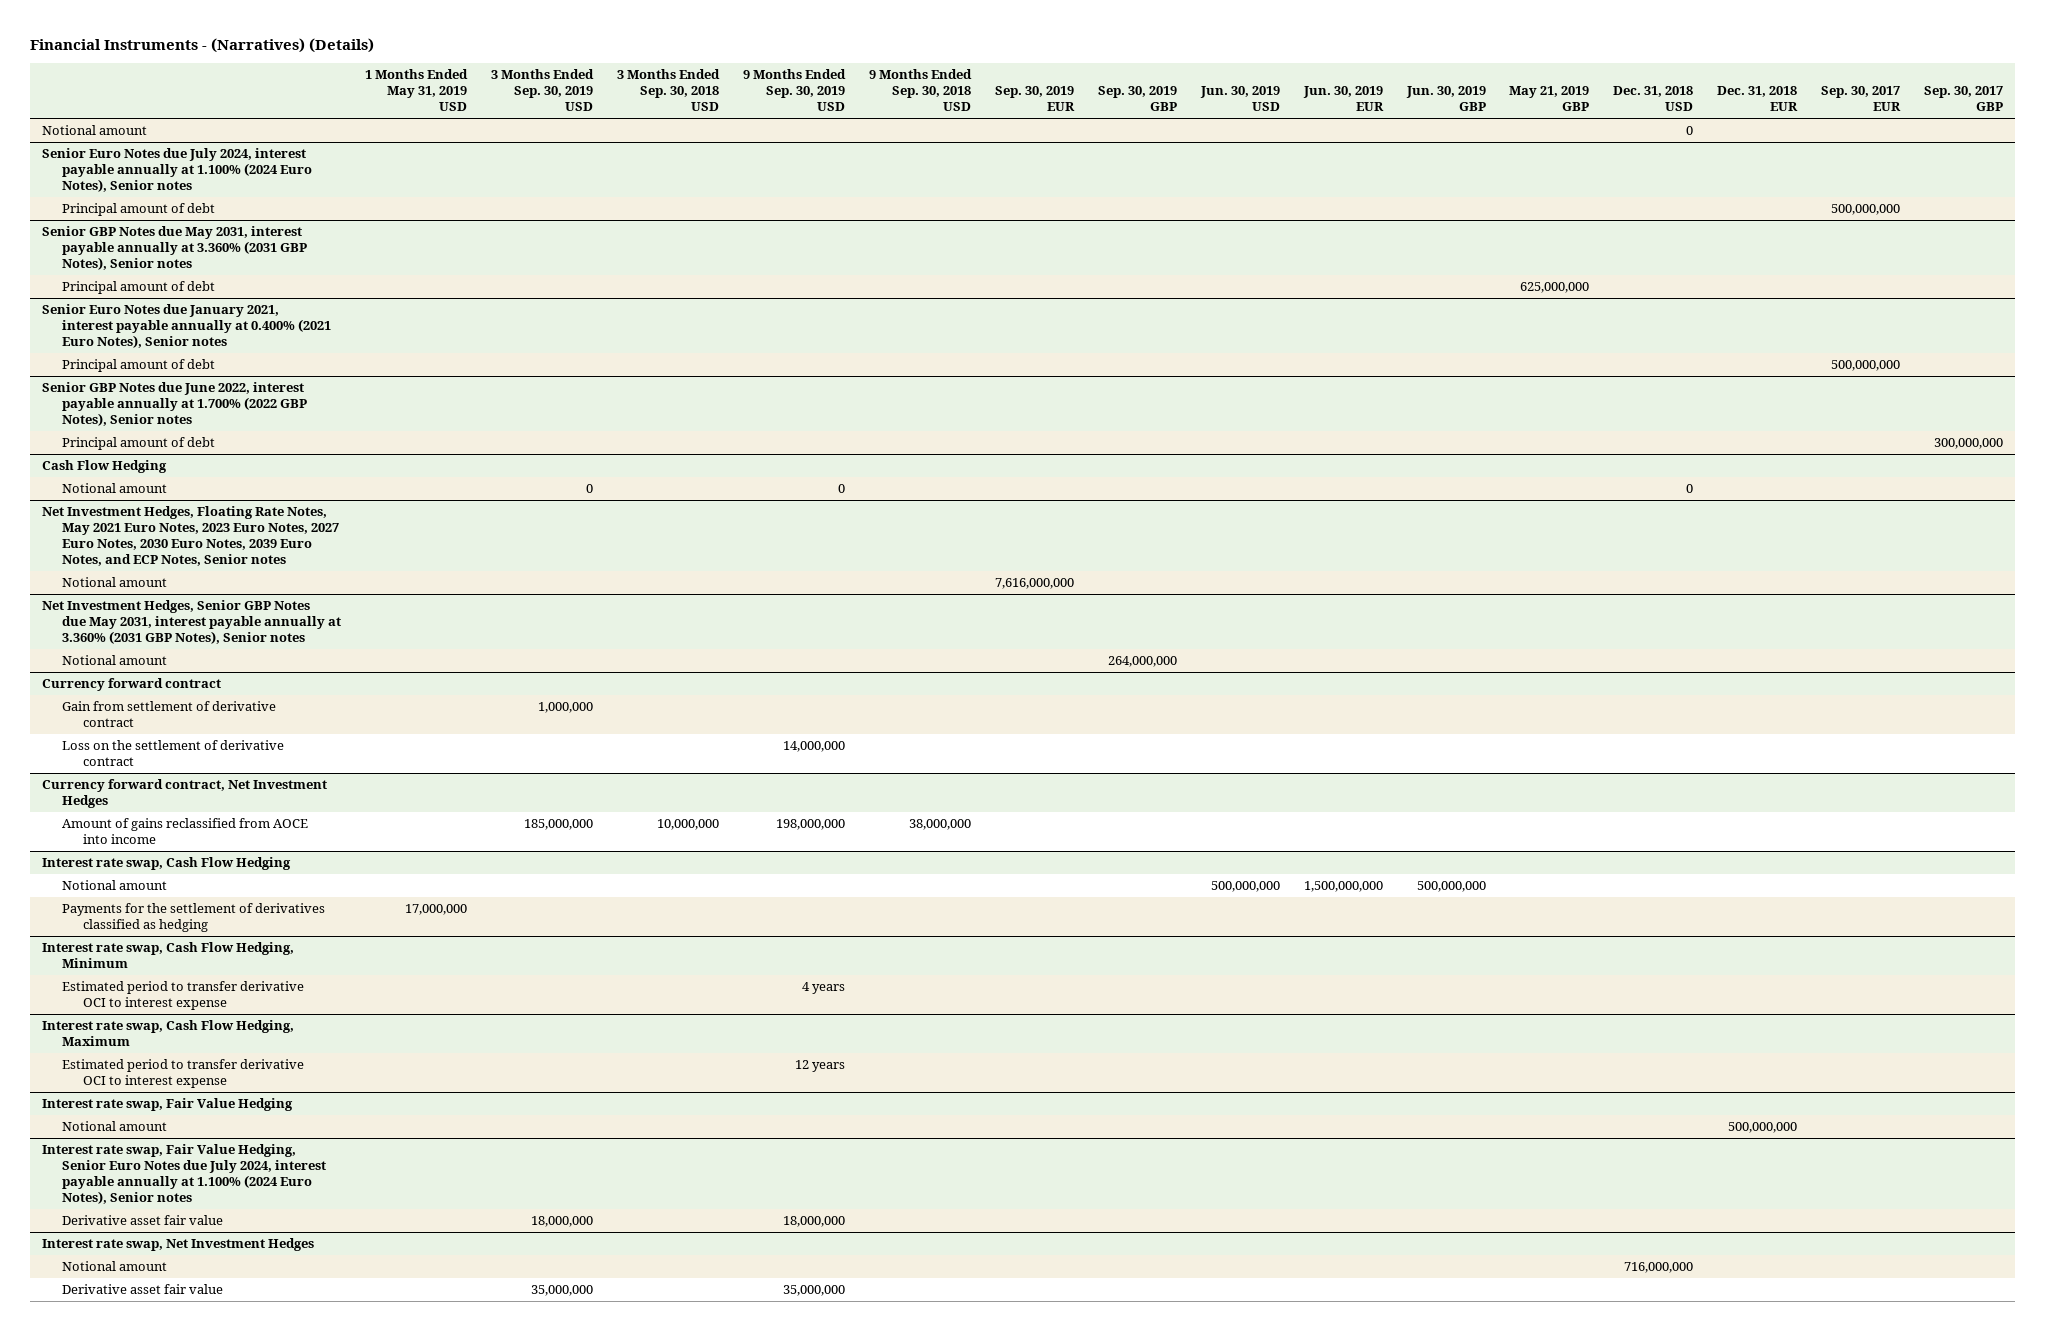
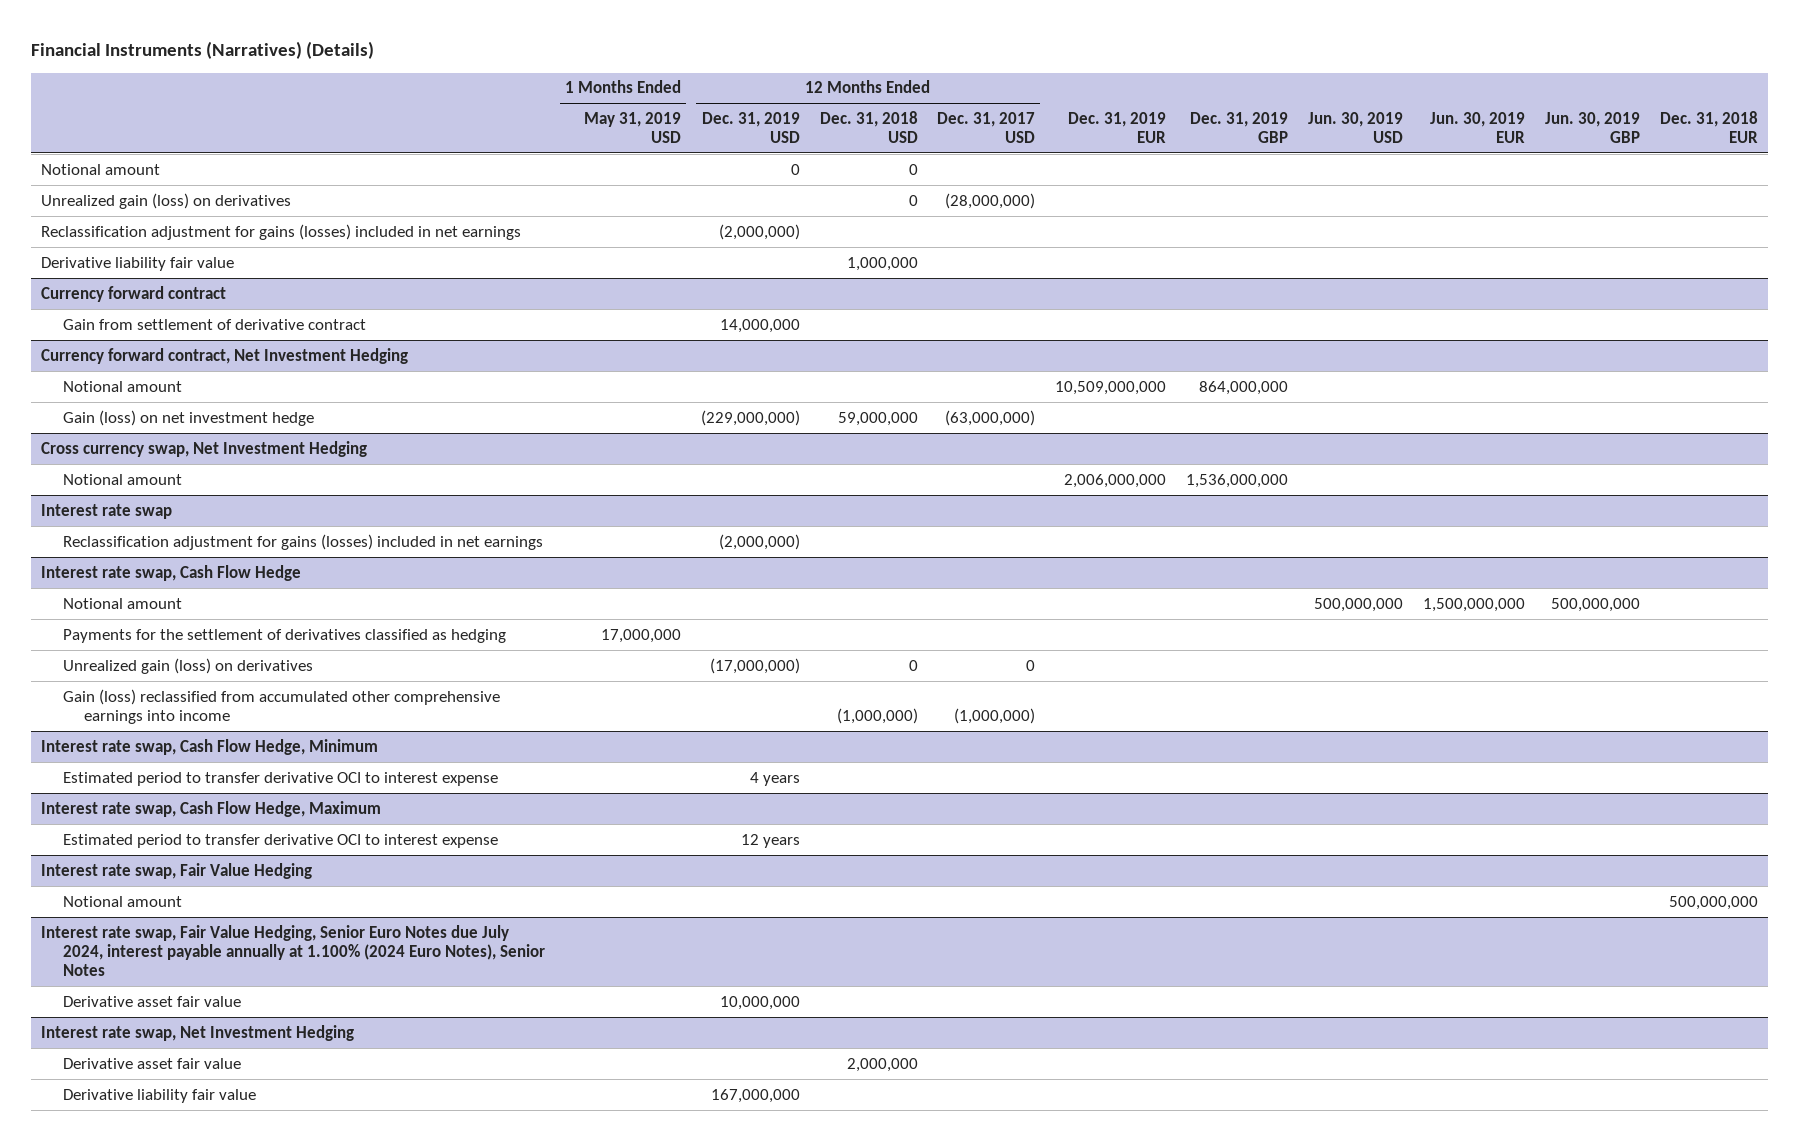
- Financial Instruments - (Narratives) (Details)
+ Financial Instruments (Narratives) (Details)
- | 1 Months Ended May 31, 2019 USD | 3 Months Ended Sep. 30, 2019 USD | 3 Months Ended Sep. 30, 2018 USD | 9 Months Ended Sep. 30, 2019 USD | 9 Months Ended Sep. 30, 2018 USD | Sep. 30, 2019 EUR | Sep. 30, 2019 GBP | Jun. 30, 2019 USD | Jun. 30, 2019 EUR | Jun. 30, 2019 GBP | May 21, 2019 GBP | Dec. 31, 2018 USD | Dec. 31, 2018 EUR | Sep. 30, 2017 EUR | Sep. 30, 2017 GBP
+ | 1 Months Ended May 31, 2019 USD | 12 Months Ended Dec. 31, 2019 USD | 12 Months Ended Dec. 31, 2018 USD | 12 Months Ended Dec. 31, 2017 USD | Dec. 31, 2019 EUR | Dec. 31, 2019 GBP | Jun. 30, 2019 USD | Jun. 30, 2019 EUR | Jun. 30, 2019 GBP | Dec. 31, 2018 EUR
- Senior Euro Notes due July 2024, interest payable annually at 1.100% (2024 Euro Notes), Senior notes
- Principal amount of debt | | | | | | | | | | | | | | 500,000,000 |
- Senior GBP Notes due May 2031, interest payable annually at 3.360% (2031 GBP Notes), Senior notes
- Principal amount of debt | | | | | | | | | | | 625,000,000 | | | |
- Senior Euro Notes due January 2021, interest payable annually at 0.400% (2021 Euro Notes), Senior notes
- Principal amount of debt | | | | | | | | | | | | | | 500,000,000 |
- Senior GBP Notes due June 2022, interest payable annually at 1.700% (2022 GBP Notes), Senior notes
- Principal amount of debt | | | | | | | | | | | | | | | 300,000,000
- Cash Flow Hedging
- Notional amount | | 0 | | 0 | | | | | | | | 0 | | |
- Net Investment Hedges, Floating Rate Notes, May 2021 Euro Notes, 2023 Euro Notes, 2027 Euro Notes, 2030 Euro Notes, 2039 Euro Notes, and ECP Notes, Senior notes
- Notional amount | | | | | | 7,616,000,000 | | | | | | | | |
- Net Investment Hedges, Senior GBP Notes due May 2031, interest payable annually at 3.360% (2031 GBP Notes), Senior notes
- Notional amount | | | | | | | 264,000,000 | | | | | | | |
+ Unrealized gain (loss) on derivatives | | | 0 | (28,000,000) | | | | | |
+ Reclassification adjustment for gains (losses) included in net earnings | | (2,000,000) | | | | | | | |
+ Derivative liability fair value | | | 1,000,000 | | | | | | |
@ Currency forward contract
- Loss on the settlement of derivative contract | | | | 14,000,000 | | | | | | | | | | |
- Currency forward contract, Net Investment Hedges
- Amount of gains reclassified from AOCE into income | | 185,000,000 | 10,000,000 | 198,000,000 | 38,000,000 | | | | | | | | | |
- Interest rate swap, Cash Flow Hedging
+ Currency forward contract, Net Investment Hedging
+ Notional amount | | | | | 10,509,000,000 | 864,000,000 | | | |
+ Gain (loss) on net investment hedge | | (229,000,000) | 59,000,000 | (63,000,000) | | | | | |
+ Cross currency swap, Net Investment Hedging
+ Notional amount | | | | | 2,006,000,000 | 1,536,000,000 | | | |
+ Interest rate swap
+ Reclassification adjustment for gains (losses) included in net earnings | | (2,000,000) | | | | | | | |
+ Interest rate swap, Cash Flow Hedge
- Interest rate swap, Cash Flow Hedging, Minimum
+ Unrealized gain (loss) on derivatives | | (17,000,000) | 0 | 0 | | | | | |
+ Gain (loss) reclassified from accumulated other comprehensive earnings into income | | | (1,000,000) | (1,000,000) | | | | | |
+ Interest rate swap, Cash Flow Hedge, Minimum
- Interest rate swap, Cash Flow Hedging, Maximum
+ Interest rate swap, Cash Flow Hedge, Maximum
- Interest rate swap, Fair Value Hedging, Senior Euro Notes due July 2024, interest payable annually at 1.100% (2024 Euro Notes), Senior notes
+ Interest rate swap, Fair Value Hedging, Senior Euro Notes due July 2024, interest payable annually at 1.100% (2024 Euro Notes), Senior Notes
- Interest rate swap, Net Investment Hedges
- Notional amount | | | | | | | | | | | | 716,000,000 | | |
+ Interest rate swap, Net Investment Hedging
+ Derivative liability fair value | | 167,000,000 | | | | | | | |

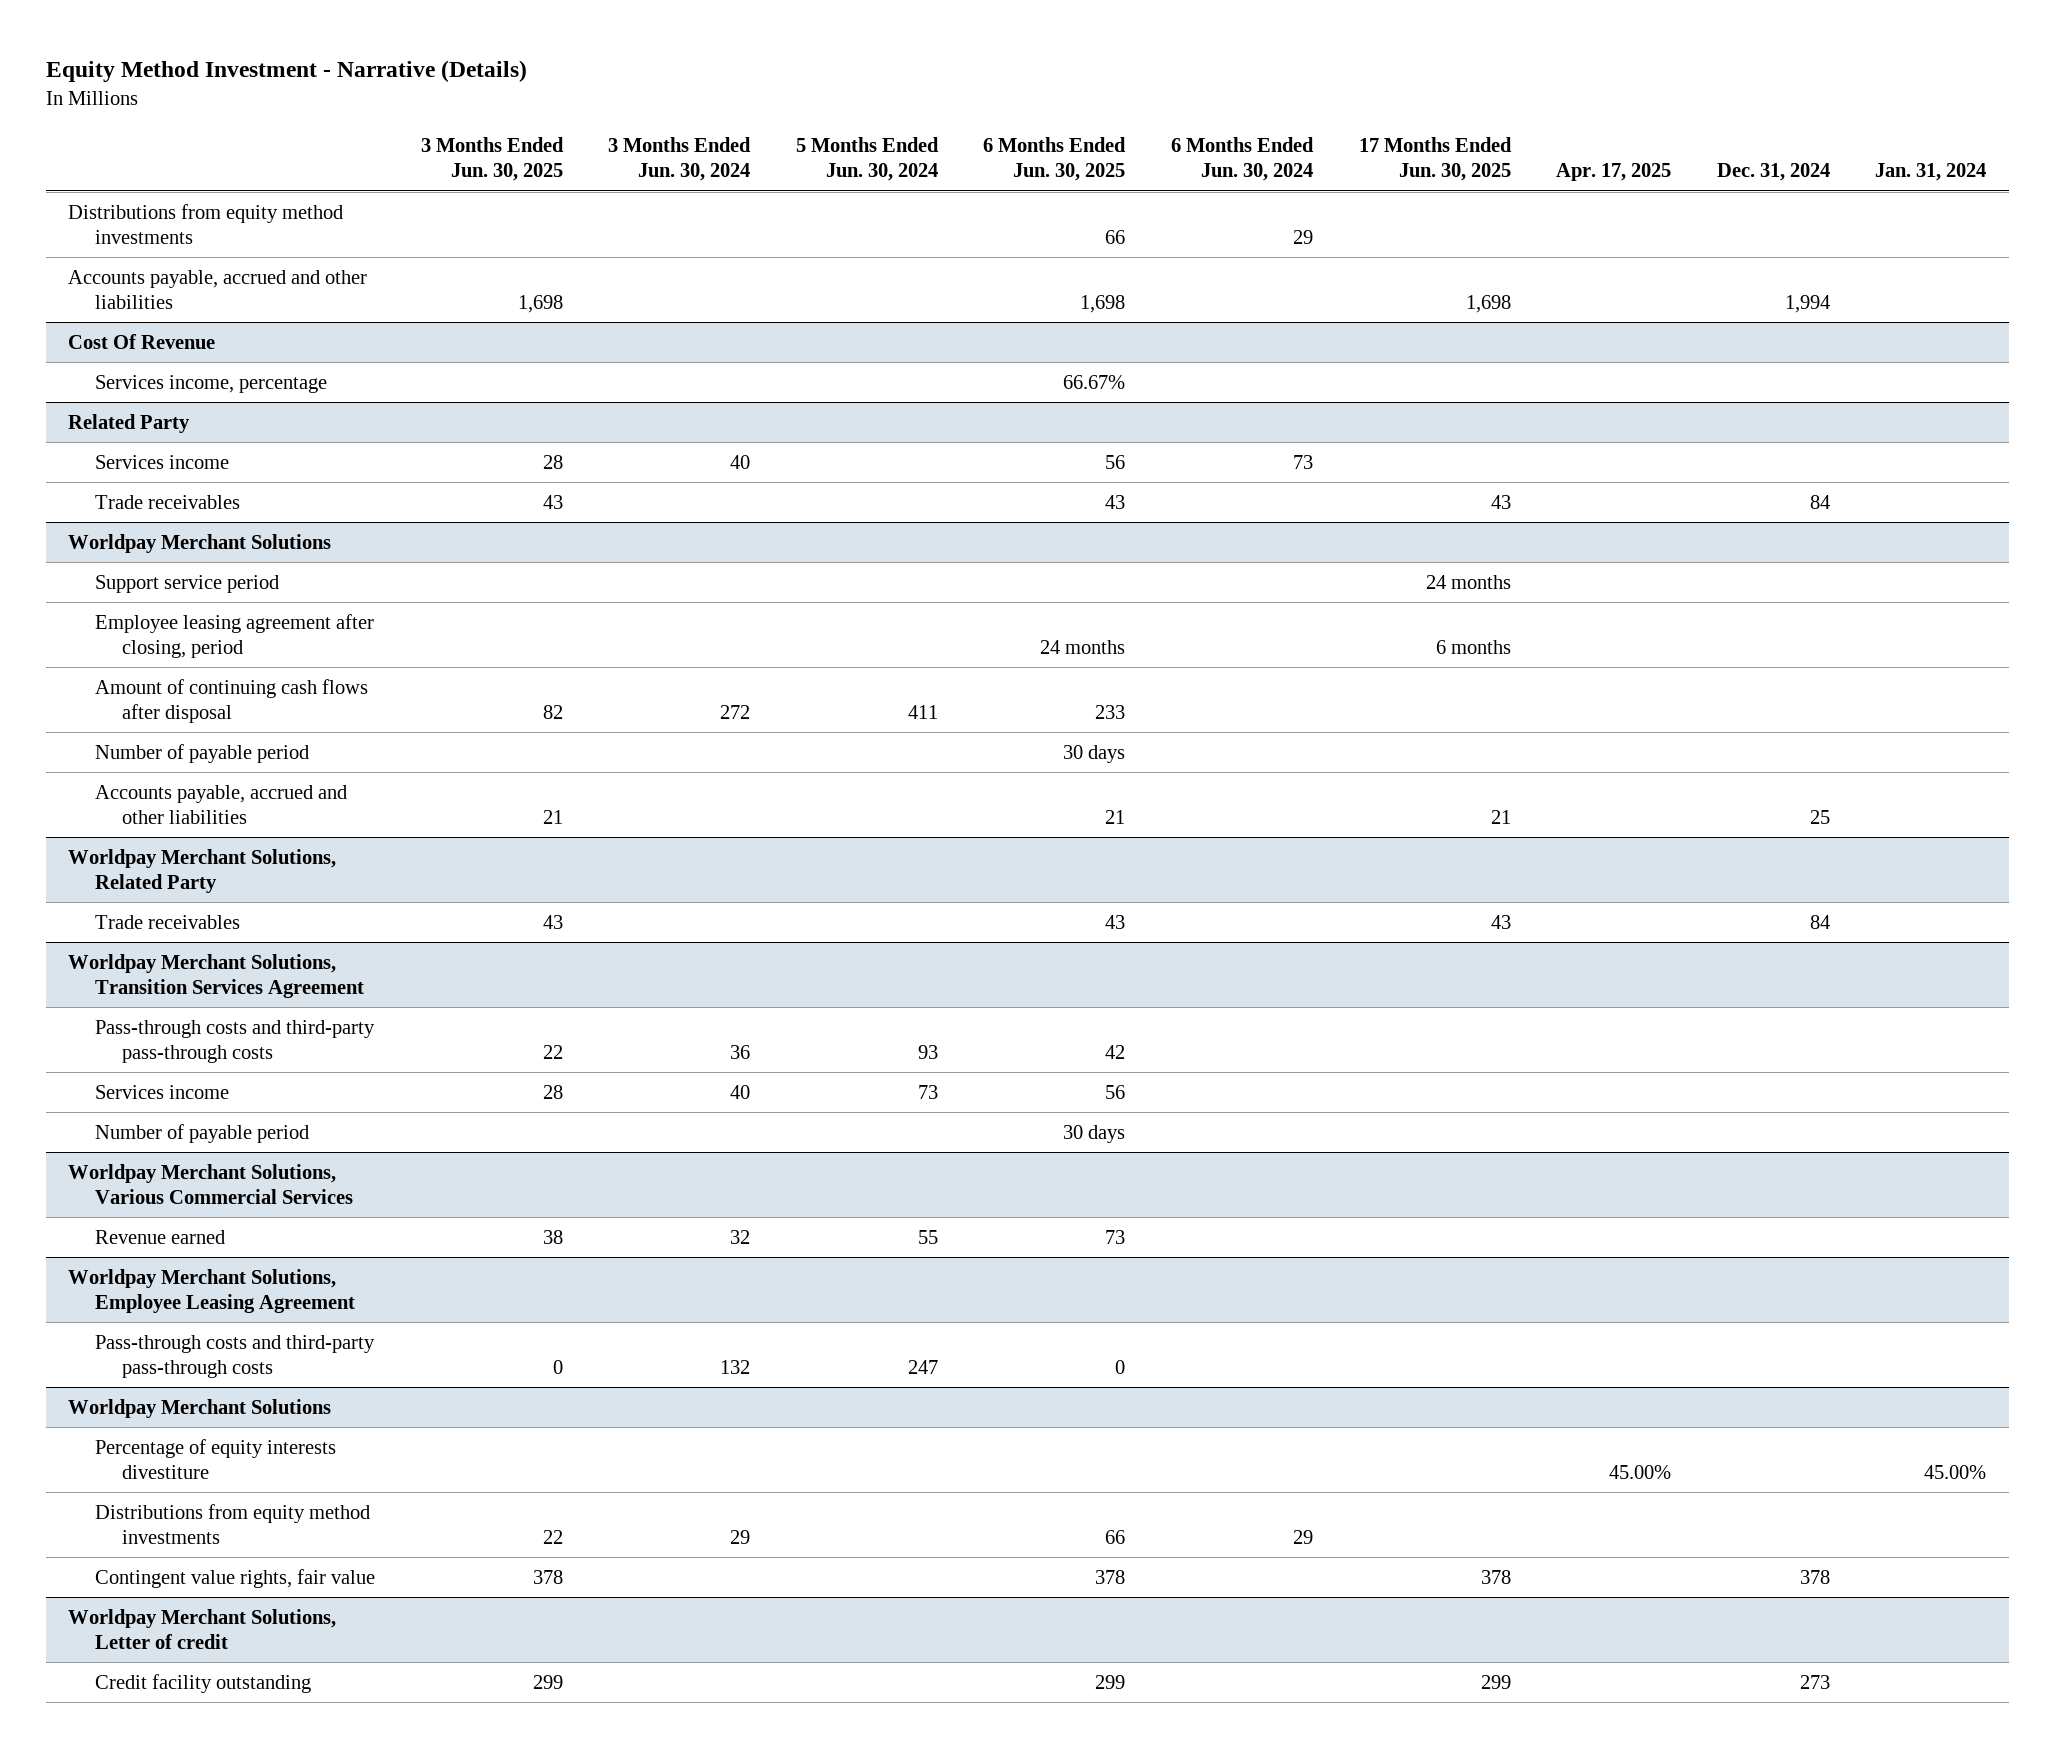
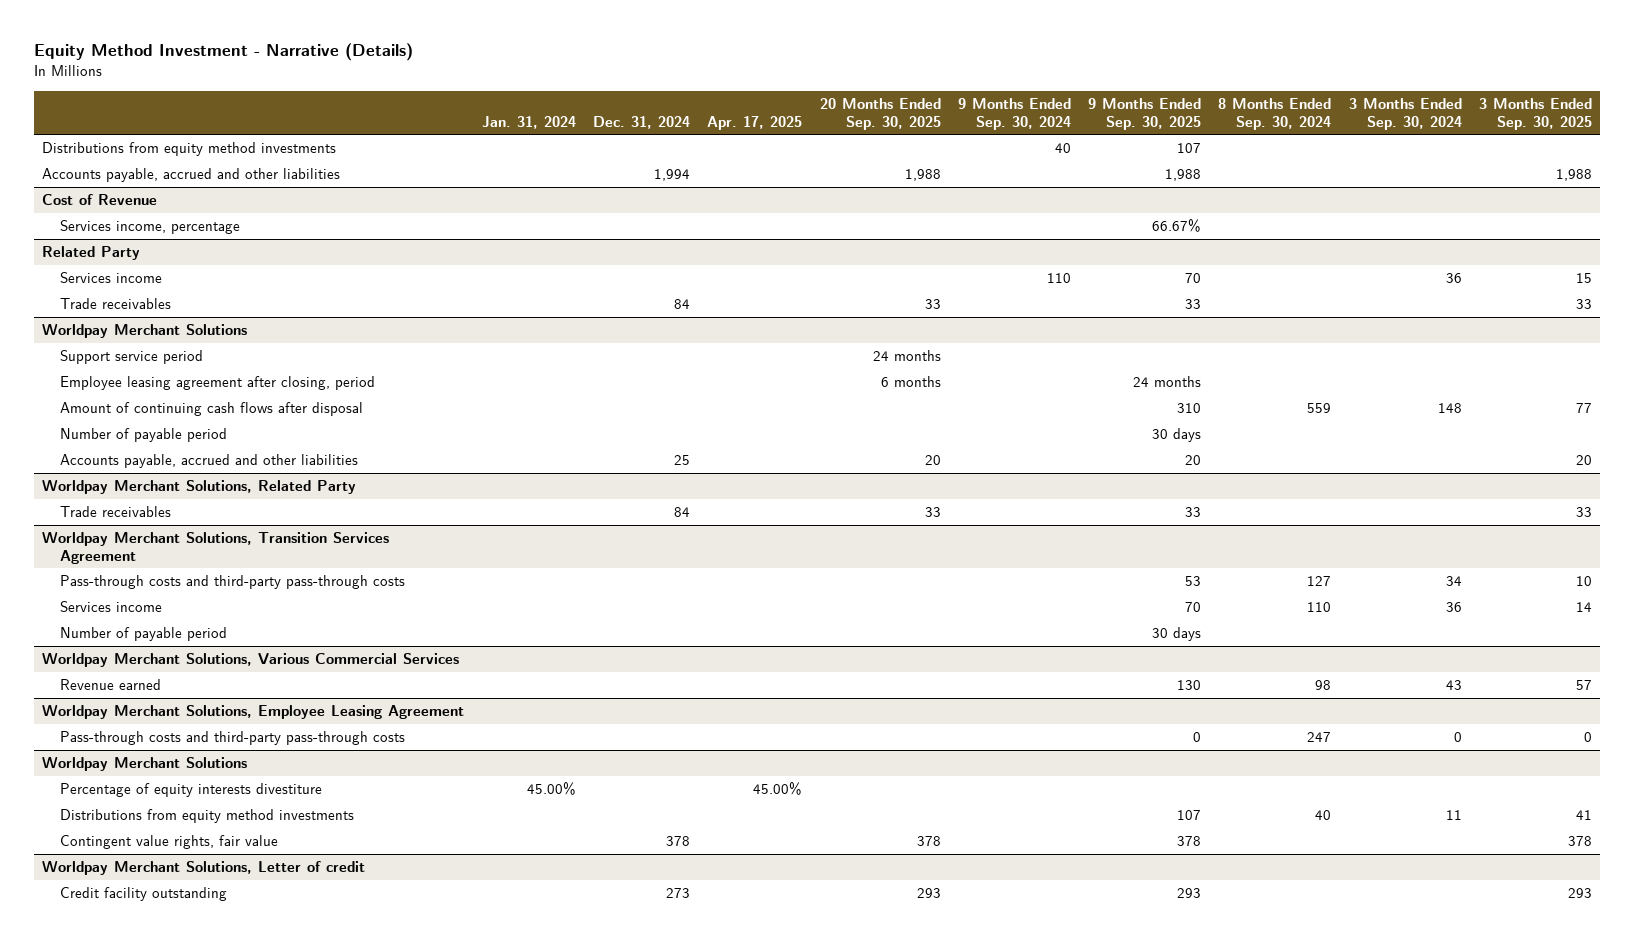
- | 3 Months Ended Jun. 30, 2025 | 3 Months Ended Jun. 30, 2024 | 5 Months Ended Jun. 30, 2024 | 6 Months Ended Jun. 30, 2025 | 6 Months Ended Jun. 30, 2024 | 17 Months Ended Jun. 30, 2025 | Apr. 17, 2025 | Dec. 31, 2024 | Jan. 31, 2024
+ | Jan. 31, 2024 | Dec. 31, 2024 | Apr. 17, 2025 | 20 Months Ended Sep. 30, 2025 | 9 Months Ended Sep. 30, 2024 | 9 Months Ended Sep. 30, 2025 | 8 Months Ended Sep. 30, 2024 | 3 Months Ended Sep. 30, 2024 | 3 Months Ended Sep. 30, 2025
- Cost Of Revenue
+ Cost of Revenue

